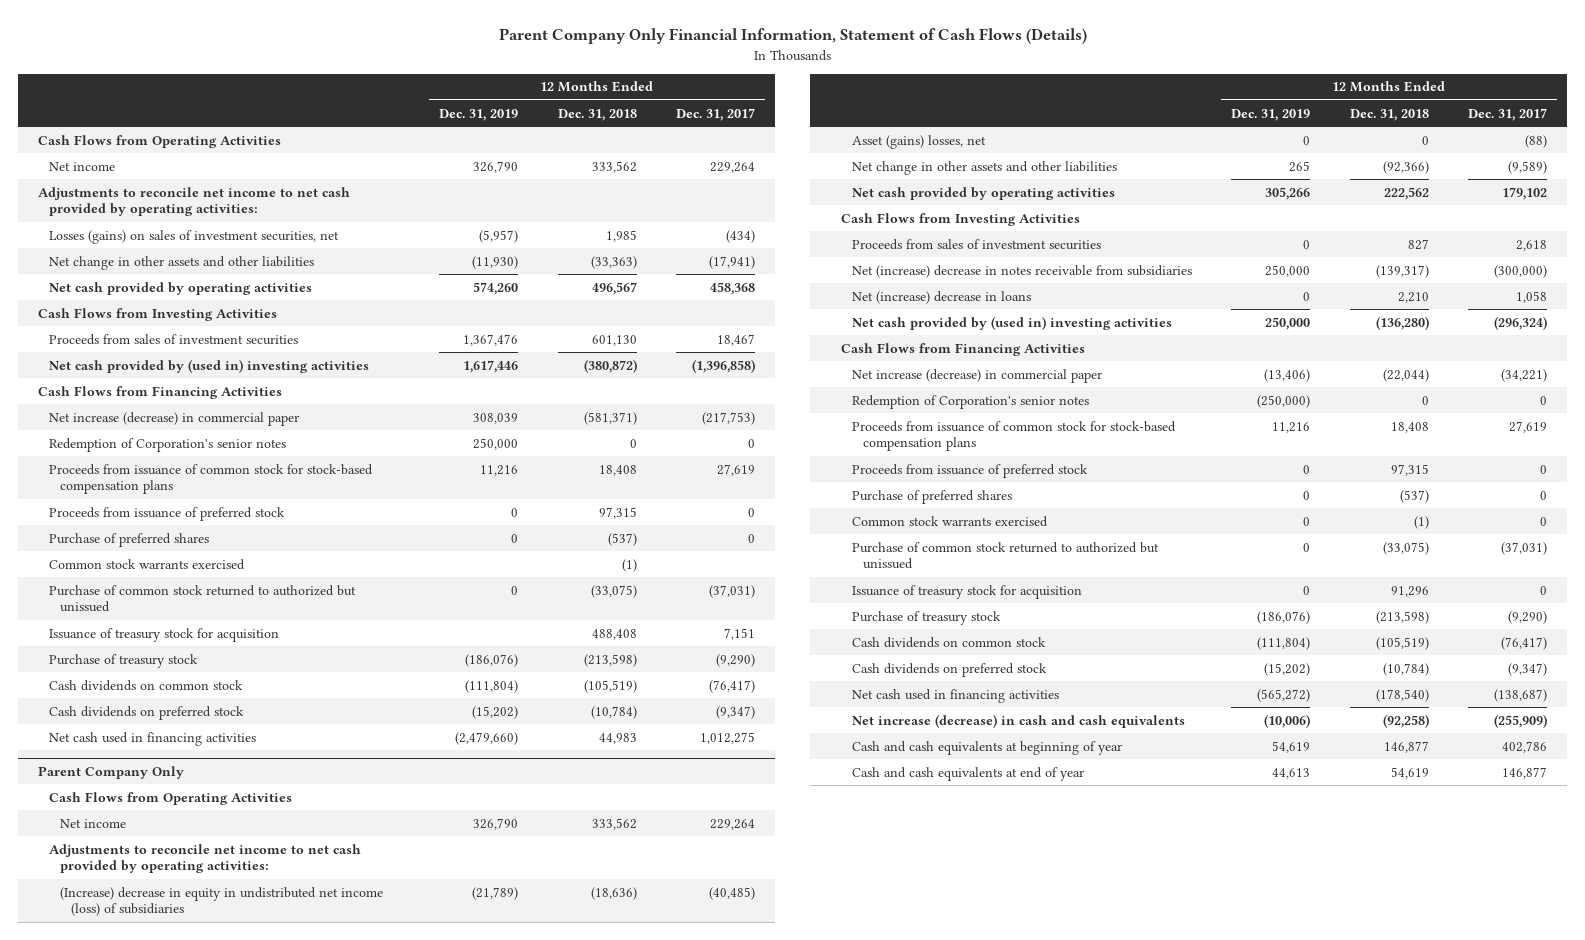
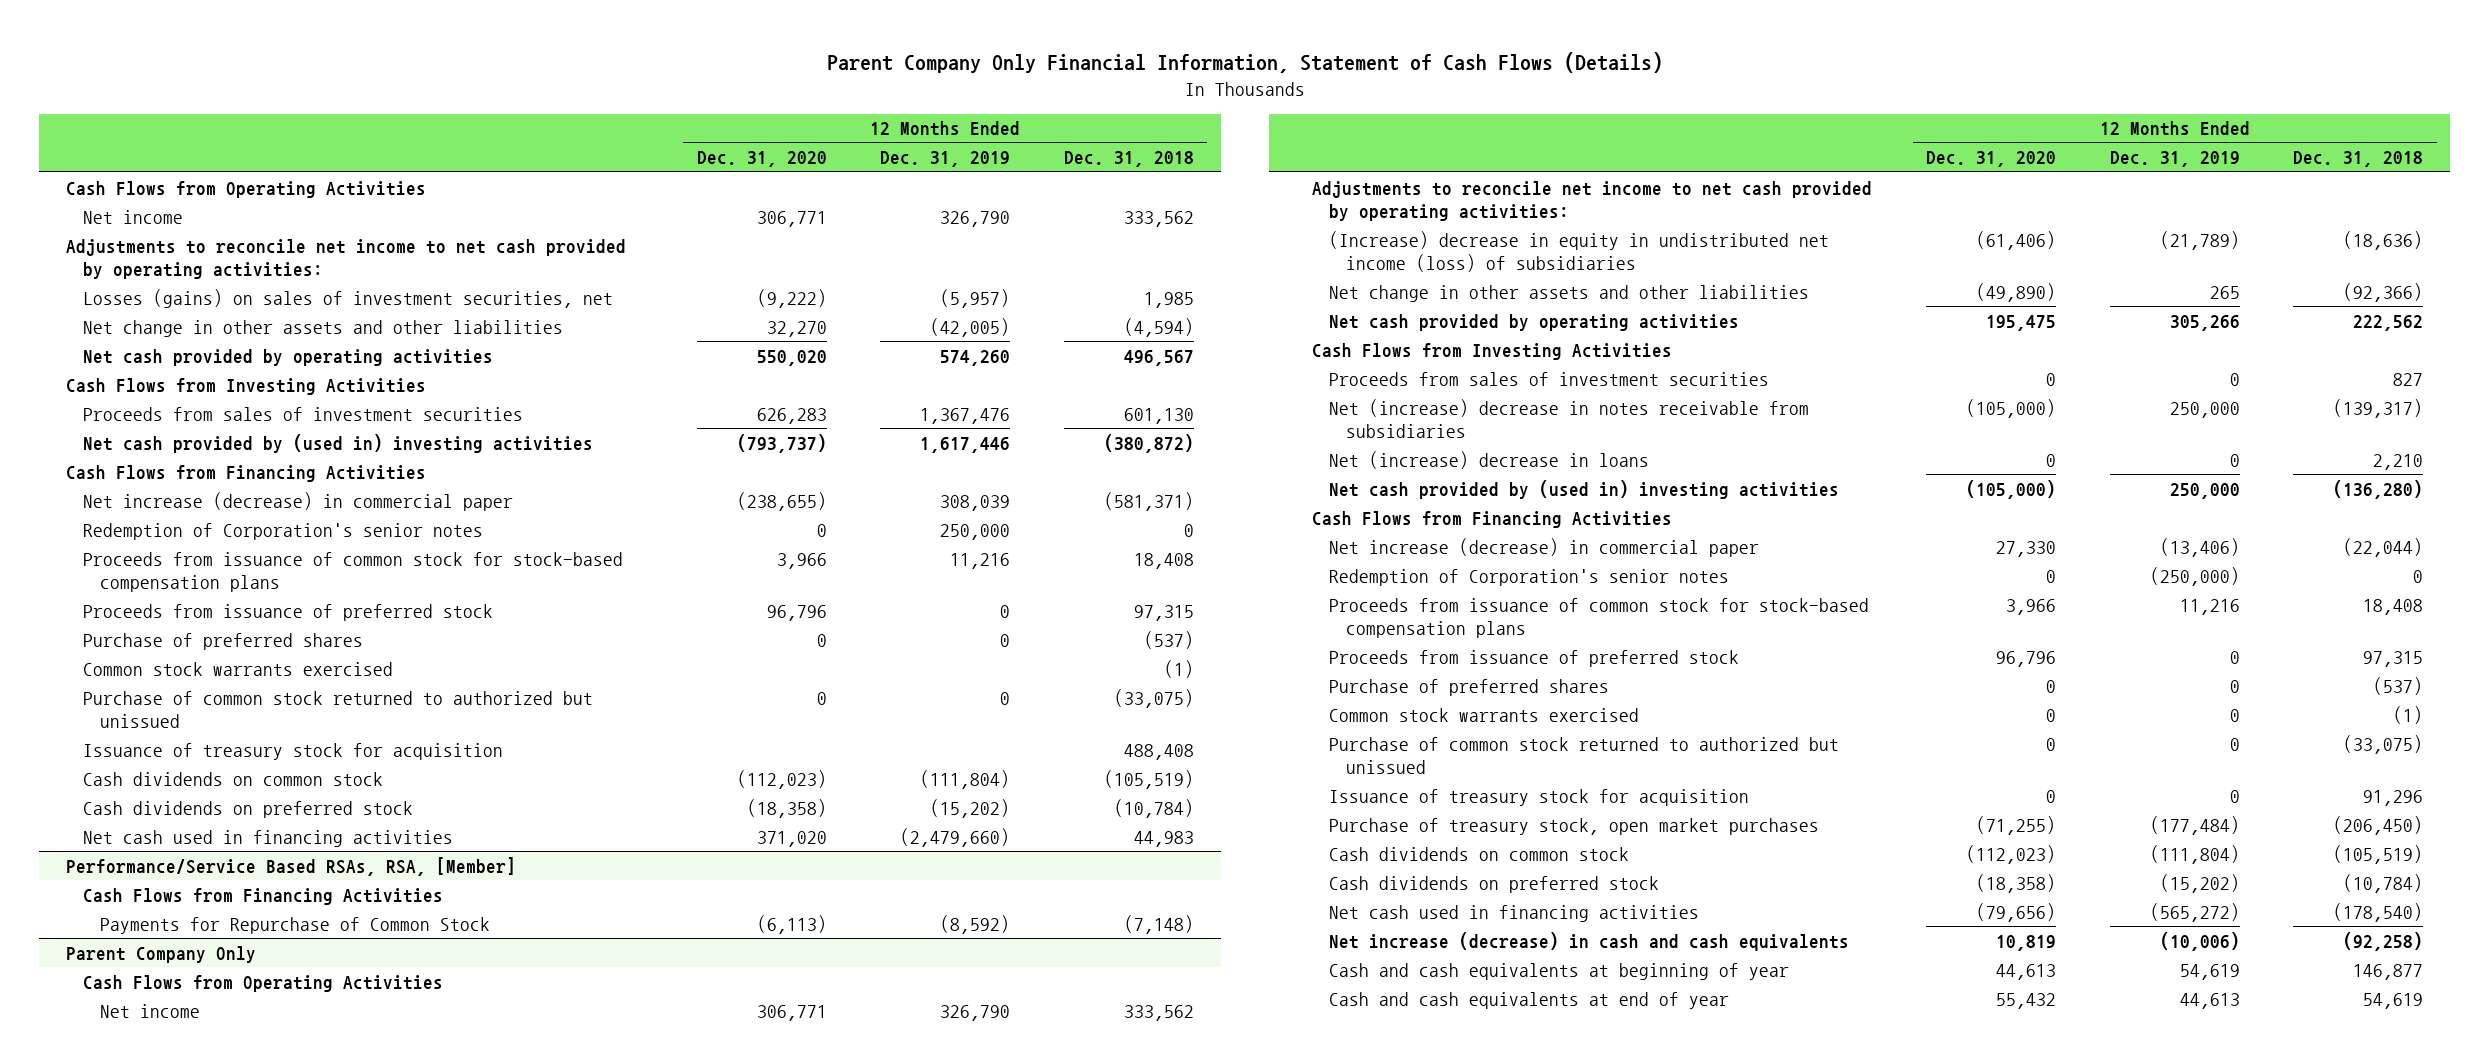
- | 12 Months Ended Dec. 31, 2019 | 12 Months Ended Dec. 31, 2018 | 12 Months Ended Dec. 31, 2017
+ | 12 Months Ended Dec. 31, 2020 | 12 Months Ended Dec. 31, 2019 | 12 Months Ended Dec. 31, 2018
- Net change in other assets and other liabilities | (11,930) | (33,363) | (17,941)
+ Net change in other assets and other liabilities | 32,270 | (42,005) | (4,594)
- Purchase of treasury stock | (186,076) | (213,598) | (9,290)
+ Performance/Service Based RSAs, RSA, [Member]
+ Cash Flows from Financing Activities
+ Payments for Repurchase of Common Stock | (6,113) | (8,592) | (7,148)
@ Parent Company Only
- Asset (gains) losses, net | 0 | 0 | (88)
- Purchase of treasury stock | (186,076) | (213,598) | (9,290)
+ Purchase of treasury stock, open market purchases | (71,255) | (177,484) | (206,450)

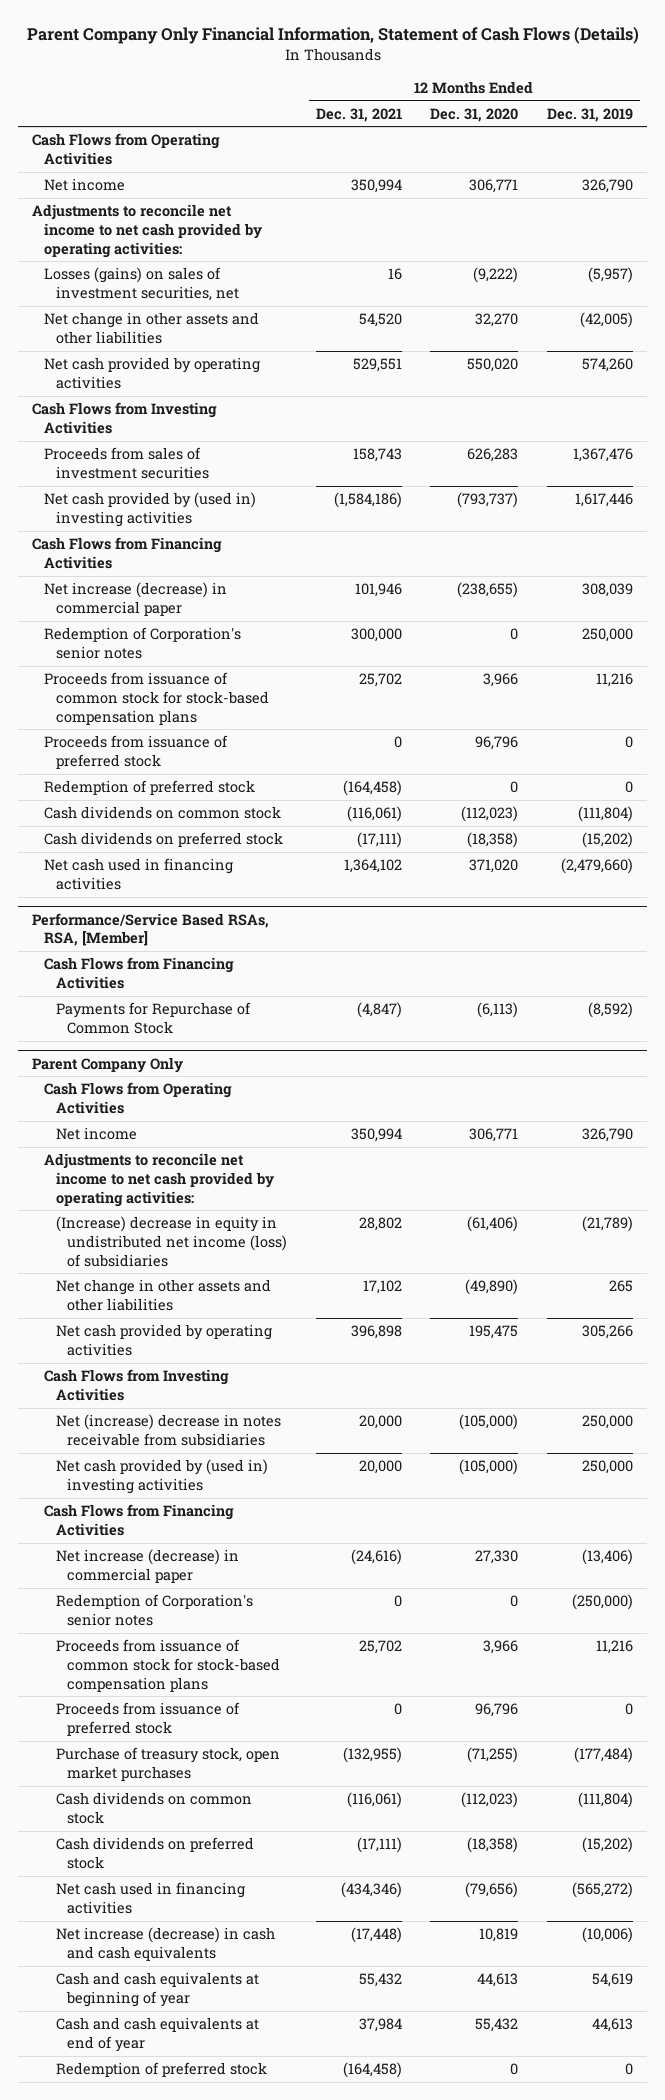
- | 12 Months Ended Dec. 31, 2020 | 12 Months Ended Dec. 31, 2019 | 12 Months Ended Dec. 31, 2018
+ | 12 Months Ended Dec. 31, 2021 | 12 Months Ended Dec. 31, 2020 | 12 Months Ended Dec. 31, 2019
- Purchase of preferred shares | 0 | 0 | (537)
- Common stock warrants exercised | | | (1)
- Purchase of common stock returned to authorized but unissued | 0 | 0 | (33,075)
- Issuance of treasury stock for acquisition | | | 488,408
+ Redemption of preferred stock | (164,458) | 0 | 0
@ Parent Company Only
- Proceeds from sales of investment securities | 0 | 0 | 827
- Net (increase) decrease in loans | 0 | 0 | 2,210
- Purchase of preferred shares | 0 | 0 | (537)
- Common stock warrants exercised | 0 | 0 | (1)
- Purchase of common stock returned to authorized but unissued | 0 | 0 | (33,075)
- Issuance of treasury stock for acquisition | 0 | 0 | 91,296
+ Redemption of preferred stock | (164,458) | 0 | 0

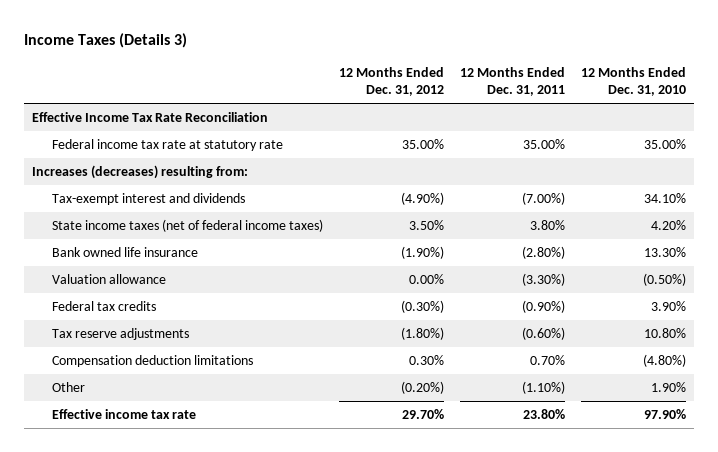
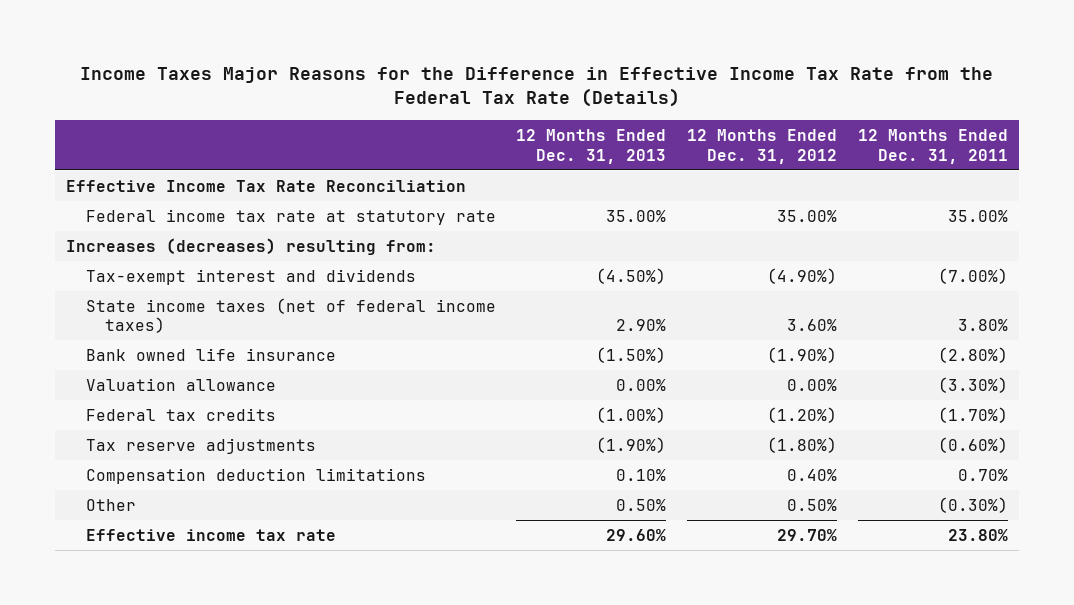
- Income Taxes (Details 3)
+ Income Taxes Major Reasons for the Difference in Effective Income Tax Rate from the Federal Tax Rate (Details)
- | 12 Months Ended Dec. 31, 2012 | 12 Months Ended Dec. 31, 2011 | 12 Months Ended Dec. 31, 2010
+ | 12 Months Ended Dec. 31, 2013 | 12 Months Ended Dec. 31, 2012 | 12 Months Ended Dec. 31, 2011
- State income taxes (net of federal income taxes) | 3.50% | 3.80% | 4.20%
+ State income taxes (net of federal income taxes) | 2.90% | 3.60% | 3.80%
- Federal tax credits | (0.30%) | (0.90%) | 3.90%
+ Federal tax credits | (1.00%) | (1.20%) | (1.70%)
- Compensation deduction limitations | 0.30% | 0.70% | (4.80%)
- Other | (0.20%) | (1.10%) | 1.90%
+ Compensation deduction limitations | 0.10% | 0.40% | 0.70%
+ Other | 0.50% | 0.50% | (0.30%)

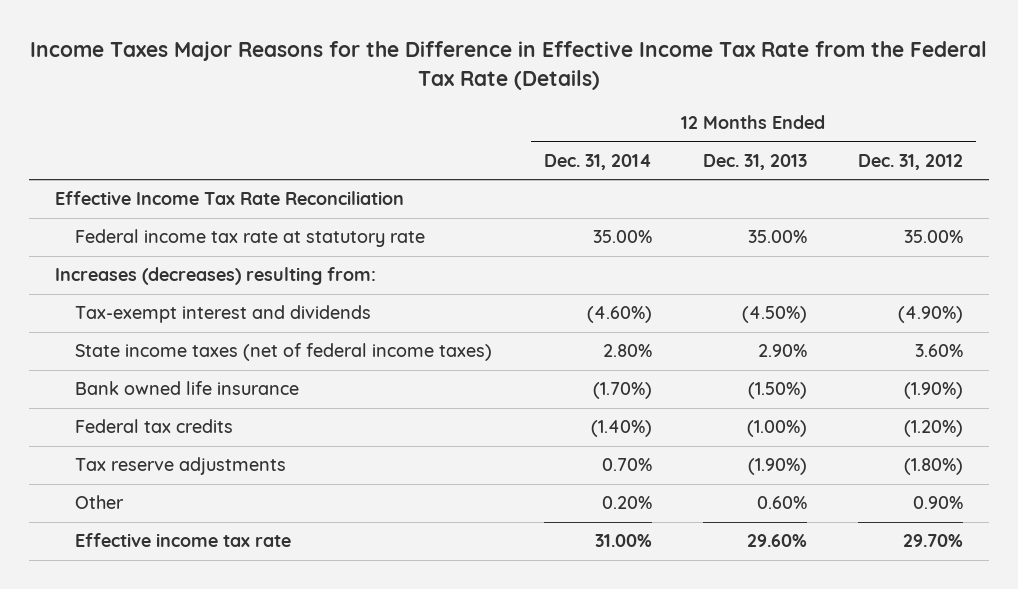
- | 12 Months Ended Dec. 31, 2013 | 12 Months Ended Dec. 31, 2012 | 12 Months Ended Dec. 31, 2011
+ | 12 Months Ended Dec. 31, 2014 | 12 Months Ended Dec. 31, 2013 | 12 Months Ended Dec. 31, 2012
- Valuation allowance | 0.00% | 0.00% | (3.30%)
- Compensation deduction limitations | 0.10% | 0.40% | 0.70%
- Other | 0.50% | 0.50% | (0.30%)
+ Other | 0.20% | 0.60% | 0.90%

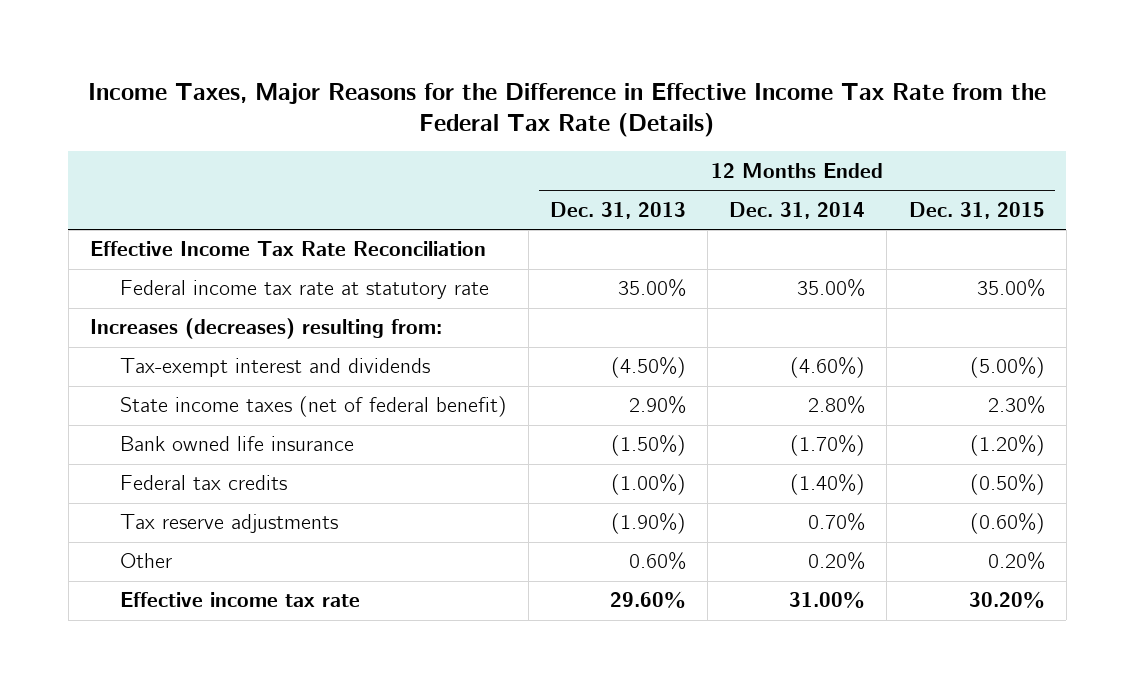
- Income Taxes Major Reasons for the Difference in Effective Income Tax Rate from the Federal Tax Rate (Details)
+ Income Taxes, Major Reasons for the Difference in Effective Income Tax Rate from the Federal Tax Rate (Details)
- | 12 Months Ended Dec. 31, 2014 | 12 Months Ended Dec. 31, 2013 | 12 Months Ended Dec. 31, 2012
+ | 12 Months Ended Dec. 31, 2013 | 12 Months Ended Dec. 31, 2014 | 12 Months Ended Dec. 31, 2015
- State income taxes (net of federal income taxes) | 2.80% | 2.90% | 3.60%
+ State income taxes (net of federal benefit) | 2.90% | 2.80% | 2.30%

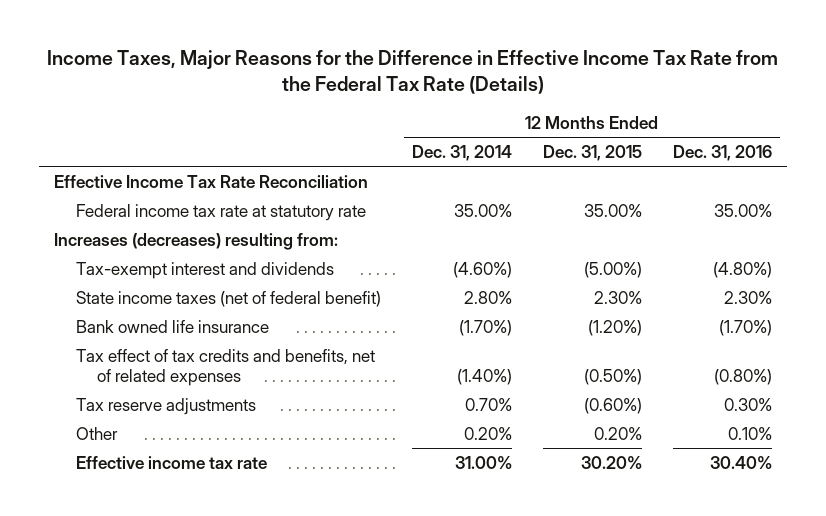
- | 12 Months Ended Dec. 31, 2013 | 12 Months Ended Dec. 31, 2014 | 12 Months Ended Dec. 31, 2015
+ | 12 Months Ended Dec. 31, 2014 | 12 Months Ended Dec. 31, 2015 | 12 Months Ended Dec. 31, 2016
- Federal tax credits | (1.00%) | (1.40%) | (0.50%)
+ Tax effect of tax credits and benefits, net of related expenses | (1.40%) | (0.50%) | (0.80%)

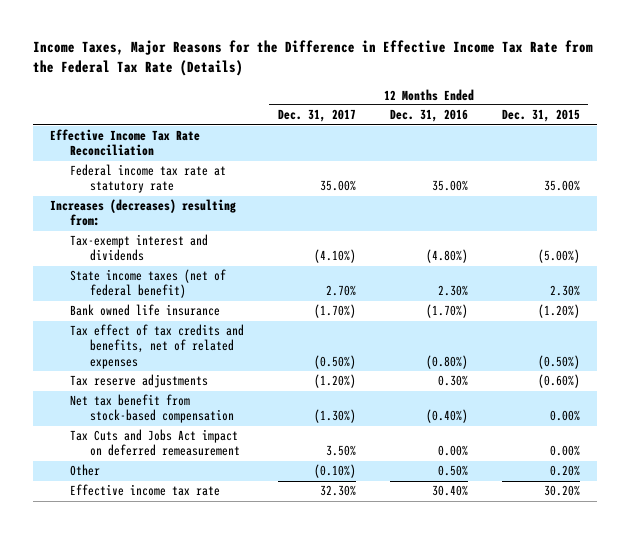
- | 12 Months Ended Dec. 31, 2014 | 12 Months Ended Dec. 31, 2015 | 12 Months Ended Dec. 31, 2016
+ | 12 Months Ended Dec. 31, 2017 | 12 Months Ended Dec. 31, 2016 | 12 Months Ended Dec. 31, 2015
- Other | 0.20% | 0.20% | 0.10%
+ Net tax benefit from stock-based compensation | (1.30%) | (0.40%) | 0.00%
+ Tax Cuts and Jobs Act impact on deferred remeasurement | 3.50% | 0.00% | 0.00%
+ Other | (0.10%) | 0.50% | 0.20%

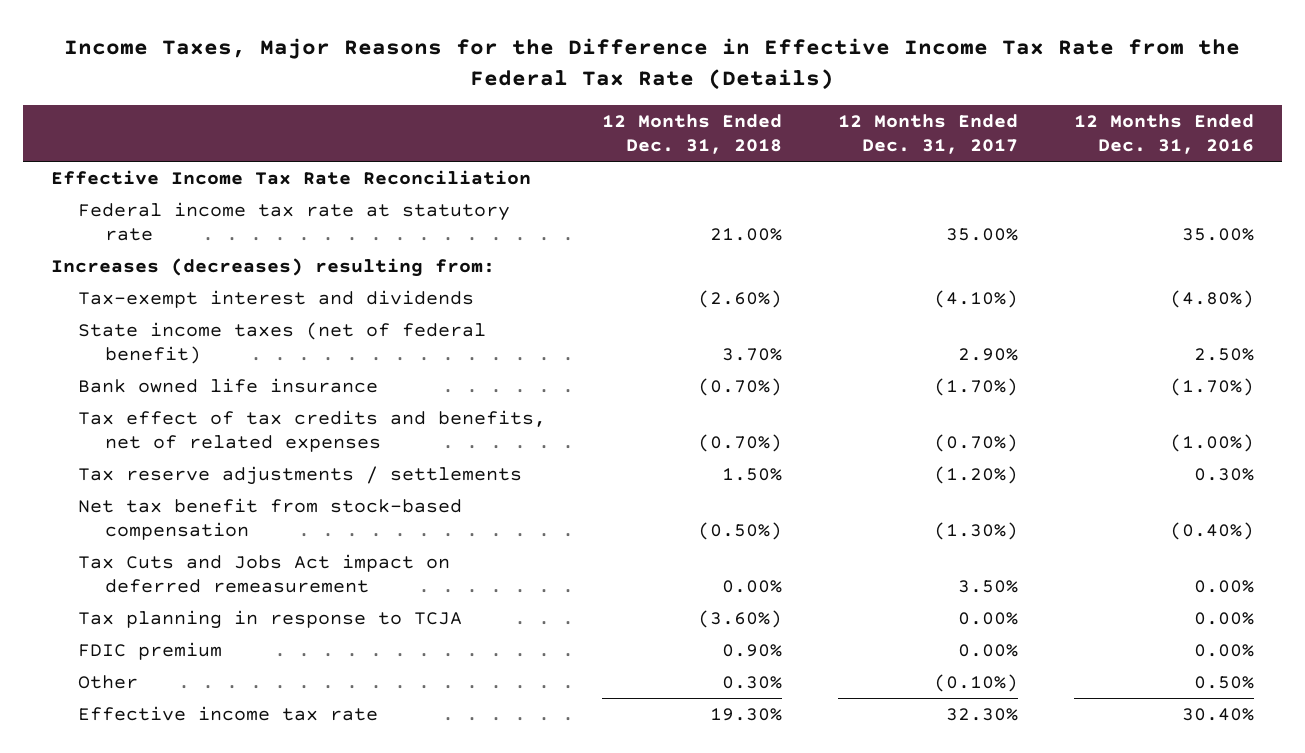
- | 12 Months Ended Dec. 31, 2017 | 12 Months Ended Dec. 31, 2016 | 12 Months Ended Dec. 31, 2015
+ | 12 Months Ended Dec. 31, 2018 | 12 Months Ended Dec. 31, 2017 | 12 Months Ended Dec. 31, 2016
- State income taxes (net of federal benefit) | 2.70% | 2.30% | 2.30%
+ State income taxes (net of federal benefit) | 3.70% | 2.90% | 2.50%
- Tax effect of tax credits and benefits, net of related expenses | (0.50%) | (0.80%) | (0.50%)
- Tax reserve adjustments | (1.20%) | 0.30% | (0.60%)
+ Tax effect of tax credits and benefits, net of related expenses | (0.70%) | (0.70%) | (1.00%)
+ Tax reserve adjustments / settlements | 1.50% | (1.20%) | 0.30%
+ Tax planning in response to TCJA | (3.60%) | 0.00% | 0.00%
+ FDIC premium | 0.90% | 0.00% | 0.00%

